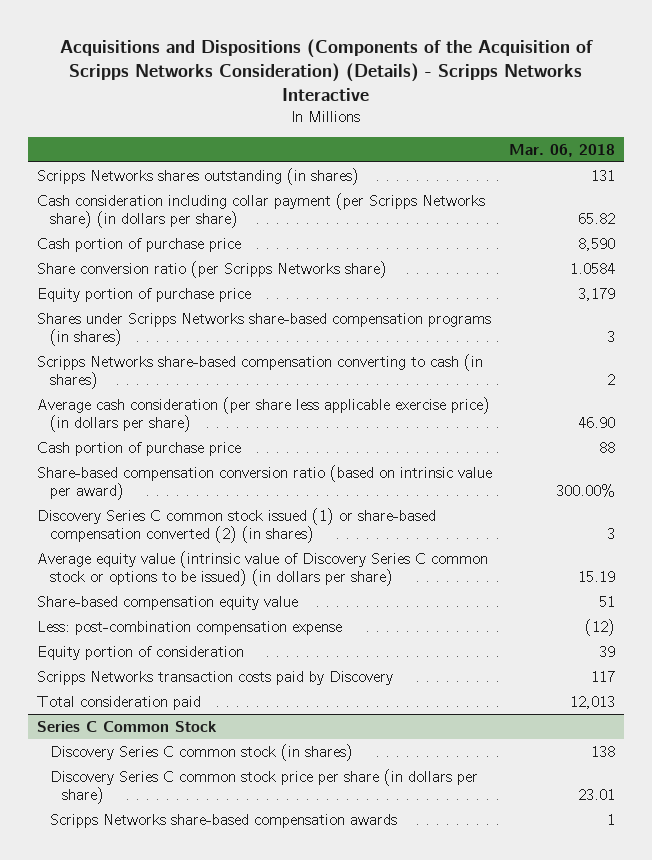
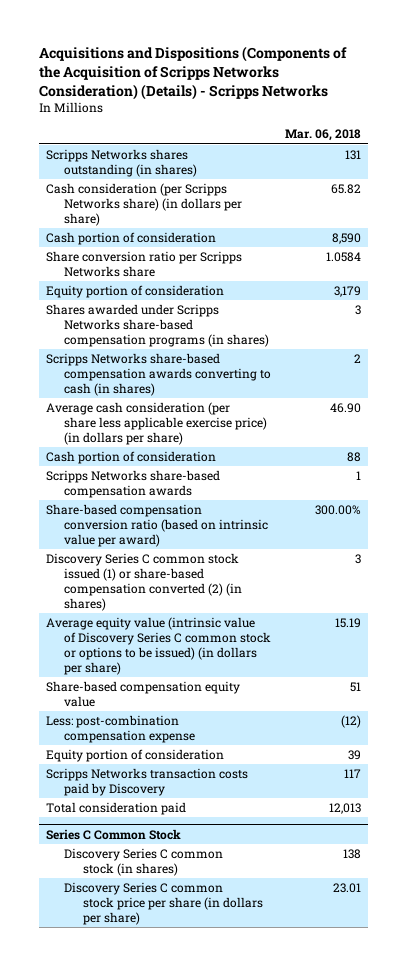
- Acquisitions and Dispositions (Components of the Acquisition of Scripps Networks Consideration) (Details) - Scripps Networks Interactive
+ Acquisitions and Dispositions (Components of the Acquisition of Scripps Networks Consideration) (Details) - Scripps Networks
- Cash consideration including collar payment (per Scripps Networks share) (in dollars per share) | 65.82
- Cash portion of purchase price | 8,590
- Share conversion ratio (per Scripps Networks share) | 1.0584
- Equity portion of purchase price | 3,179
- Shares under Scripps Networks share-based compensation programs (in shares) | 3
- Scripps Networks share-based compensation converting to cash (in shares) | 2
+ Cash consideration (per Scripps Networks share) (in dollars per share) | 65.82
+ Cash portion of consideration | 8,590
+ Share conversion ratio per Scripps Networks share | 1.0584
+ Equity portion of consideration | 3,179
+ Shares awarded under Scripps Networks share-based compensation programs (in shares) | 3
+ Scripps Networks share-based compensation awards converting to cash (in shares) | 2
- Cash portion of purchase price | 88
+ Cash portion of consideration | 88
+ Scripps Networks share-based compensation awards | 1
@ Series C Common Stock
- Scripps Networks share-based compensation awards | 1

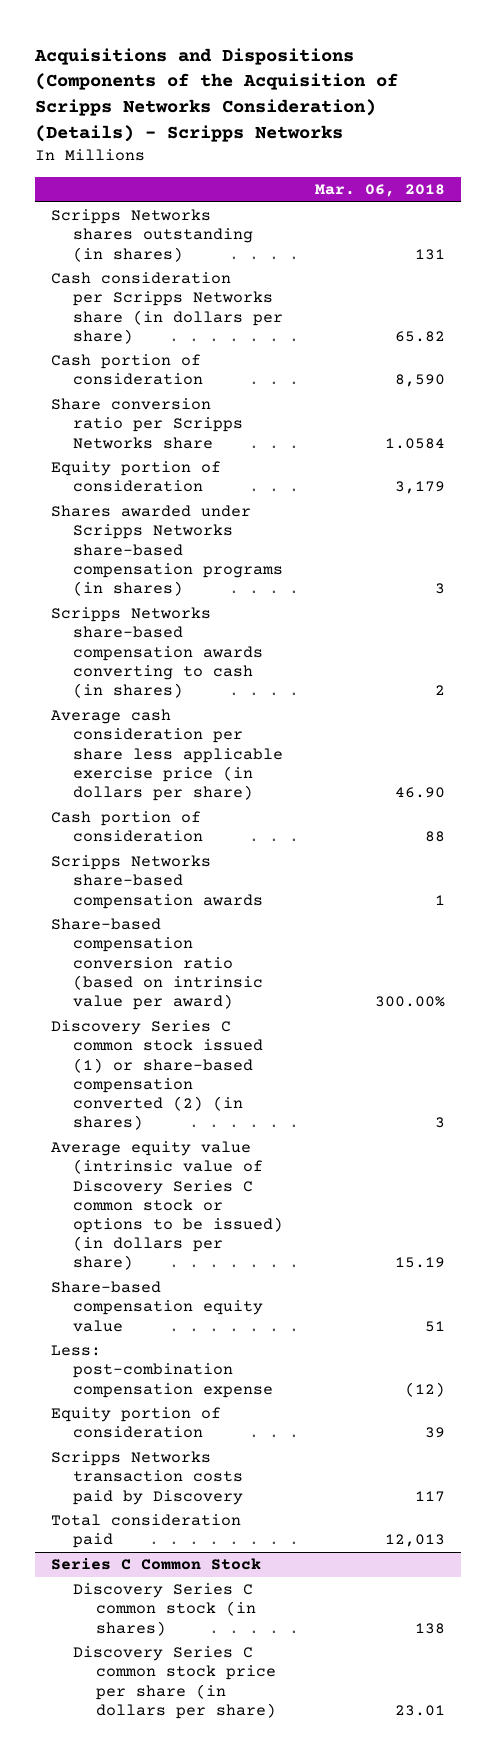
- Cash consideration (per Scripps Networks share) (in dollars per share) | 65.82
+ Cash consideration per Scripps Networks share (in dollars per share) | 65.82
- Average cash consideration (per share less applicable exercise price) (in dollars per share) | 46.90
+ Average cash consideration per share less applicable exercise price (in dollars per share) | 46.90

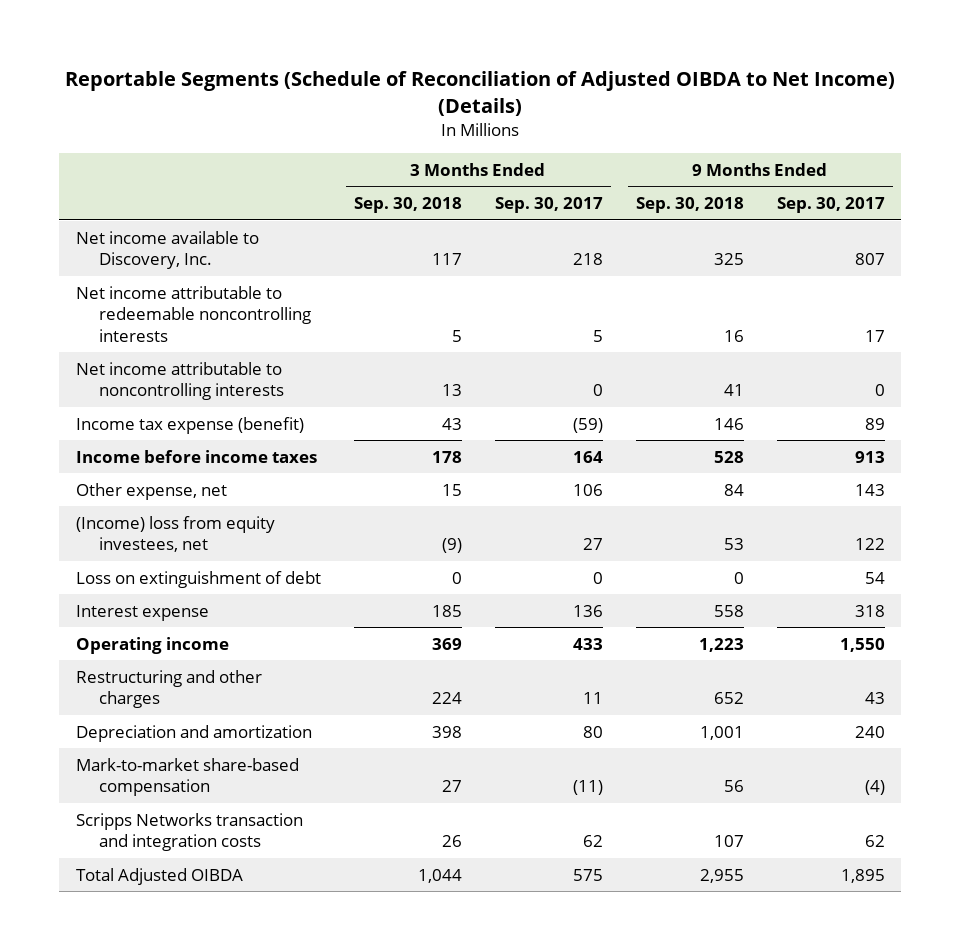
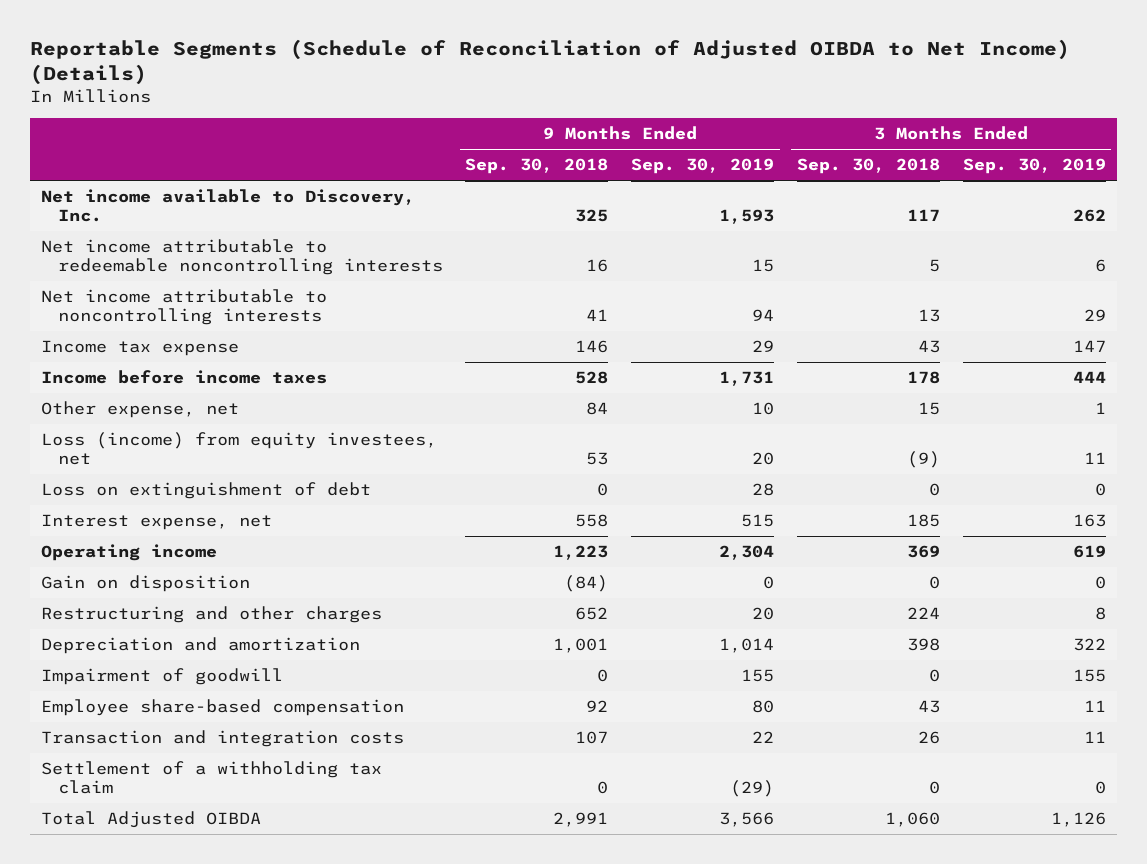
- | 3 Months Ended Sep. 30, 2018 | 3 Months Ended Sep. 30, 2017 | 9 Months Ended Sep. 30, 2018 | 9 Months Ended Sep. 30, 2017
+ | 9 Months Ended Sep. 30, 2018 | 9 Months Ended Sep. 30, 2019 | 3 Months Ended Sep. 30, 2018 | 3 Months Ended Sep. 30, 2019
- Income tax expense (benefit) | 43 | (59) | 146 | 89
+ Income tax expense | 146 | 29 | 43 | 147
- (Income) loss from equity investees, net | (9) | 27 | 53 | 122
+ Loss (income) from equity investees, net | 53 | 20 | (9) | 11
- Interest expense | 185 | 136 | 558 | 318
+ Interest expense, net | 558 | 515 | 185 | 163
+ Gain on disposition | (84) | 0 | 0 | 0
- Mark-to-market share-based compensation | 27 | (11) | 56 | (4)
- Scripps Networks transaction and integration costs | 26 | 62 | 107 | 62
- Total Adjusted OIBDA | 1,044 | 575 | 2,955 | 1,895
+ Impairment of goodwill | 0 | 155 | 0 | 155
+ Employee share-based compensation | 92 | 80 | 43 | 11
+ Transaction and integration costs | 107 | 22 | 26 | 11
+ Settlement of a withholding tax claim | 0 | (29) | 0 | 0
+ Total Adjusted OIBDA | 2,991 | 3,566 | 1,060 | 1,126

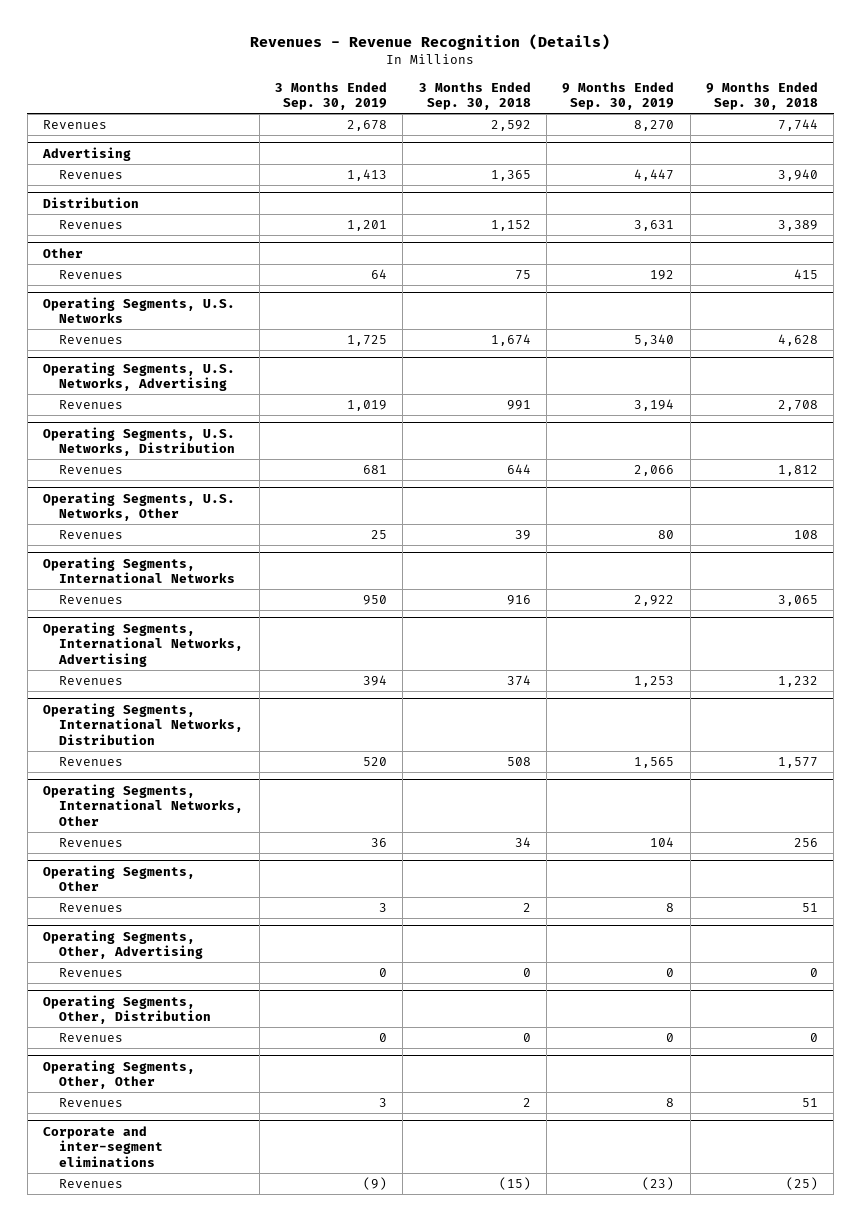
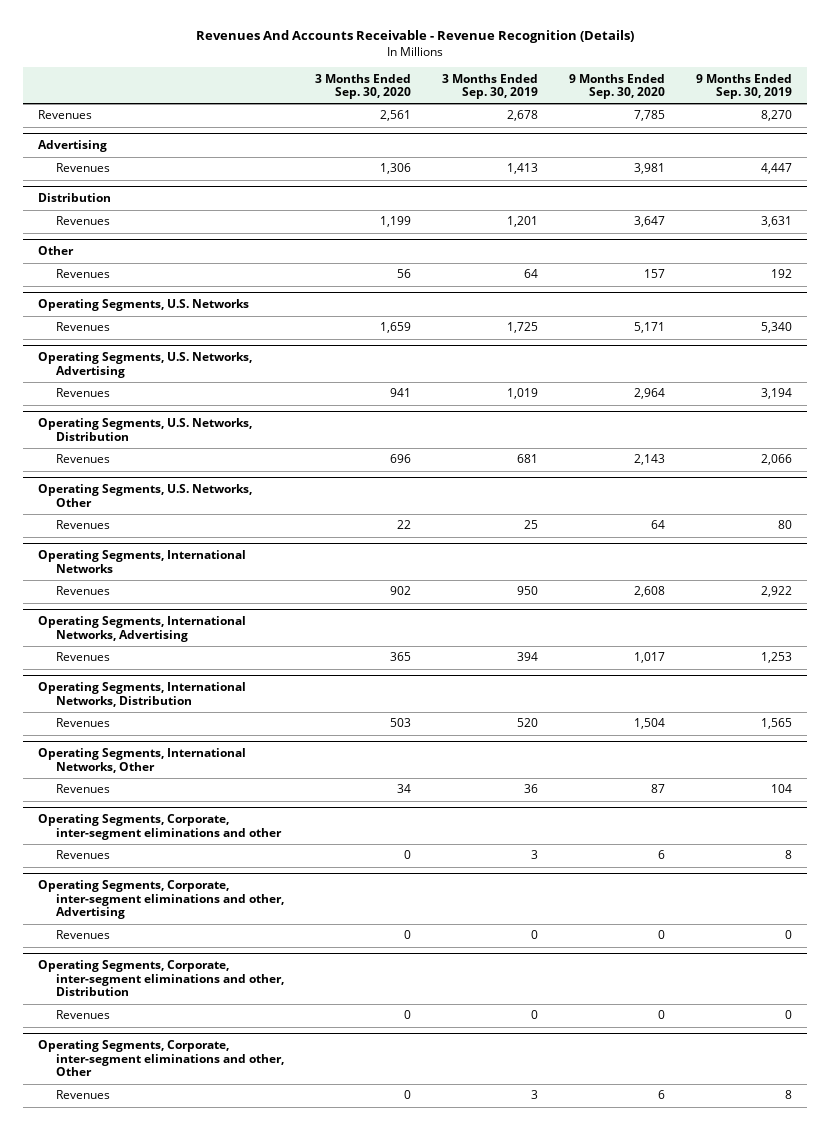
- Revenues - Revenue Recognition (Details)
+ Revenues And Accounts Receivable - Revenue Recognition (Details)
- | 3 Months Ended Sep. 30, 2019 | 3 Months Ended Sep. 30, 2018 | 9 Months Ended Sep. 30, 2019 | 9 Months Ended Sep. 30, 2018
+ | 3 Months Ended Sep. 30, 2020 | 3 Months Ended Sep. 30, 2019 | 9 Months Ended Sep. 30, 2020 | 9 Months Ended Sep. 30, 2019
- Operating Segments, Other
+ Operating Segments, Corporate, inter-segment eliminations and other
- Operating Segments, Other, Advertising
+ Operating Segments, Corporate, inter-segment eliminations and other, Advertising
- Operating Segments, Other, Distribution
+ Operating Segments, Corporate, inter-segment eliminations and other, Distribution
- Operating Segments, Other, Other
+ Operating Segments, Corporate, inter-segment eliminations and other, Other
- Corporate and inter-segment eliminations
- Revenues | (9) | (15) | (23) | (25)

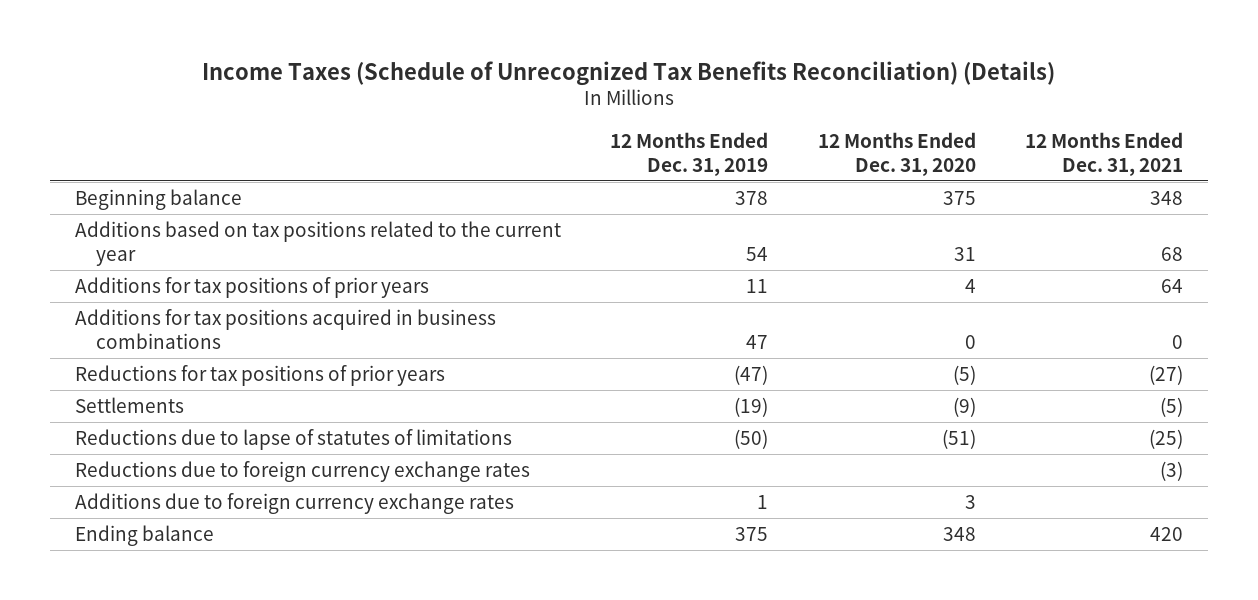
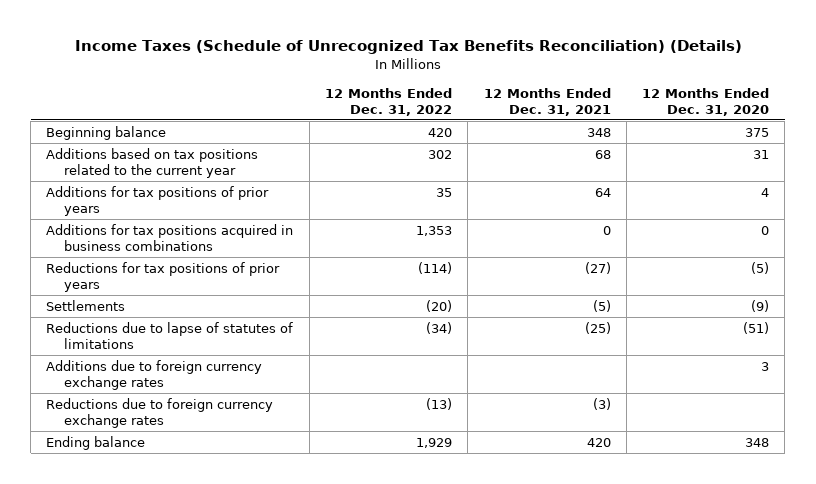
- | 12 Months Ended Dec. 31, 2019 | 12 Months Ended Dec. 31, 2020 | 12 Months Ended Dec. 31, 2021
+ | 12 Months Ended Dec. 31, 2022 | 12 Months Ended Dec. 31, 2021 | 12 Months Ended Dec. 31, 2020
moved down: Reductions due to foreign currency exchange rates | (13) | (3) |

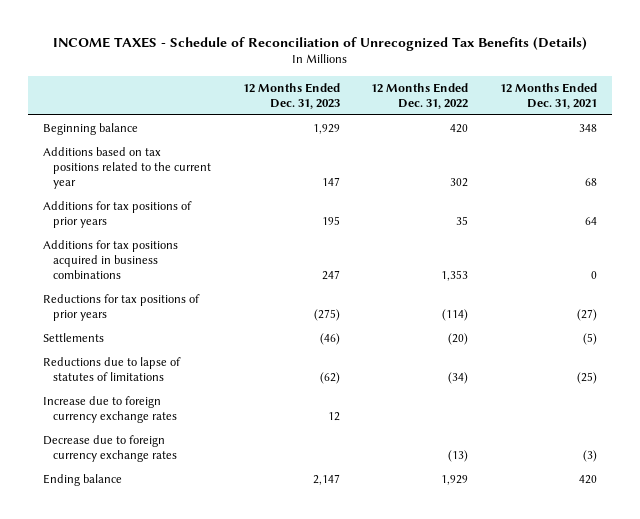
- Income Taxes (Schedule of Unrecognized Tax Benefits Reconciliation) (Details)
+ INCOME TAXES - Schedule of Reconciliation of Unrecognized Tax Benefits (Details)
- | 12 Months Ended Dec. 31, 2022 | 12 Months Ended Dec. 31, 2021 | 12 Months Ended Dec. 31, 2020
+ | 12 Months Ended Dec. 31, 2023 | 12 Months Ended Dec. 31, 2022 | 12 Months Ended Dec. 31, 2021
- Additions due to foreign currency exchange rates | | | 3
- Reductions due to foreign currency exchange rates | (13) | (3) |
+ Increase due to foreign currency exchange rates | 12 | |
+ Decrease due to foreign currency exchange rates | | (13) | (3)

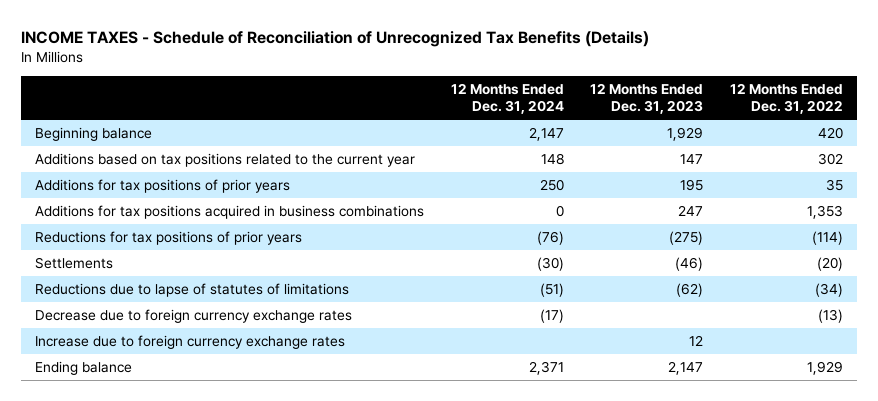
- | 12 Months Ended Dec. 31, 2023 | 12 Months Ended Dec. 31, 2022 | 12 Months Ended Dec. 31, 2021
+ | 12 Months Ended Dec. 31, 2024 | 12 Months Ended Dec. 31, 2023 | 12 Months Ended Dec. 31, 2022
moved down: Increase due to foreign currency exchange rates | | 12 |

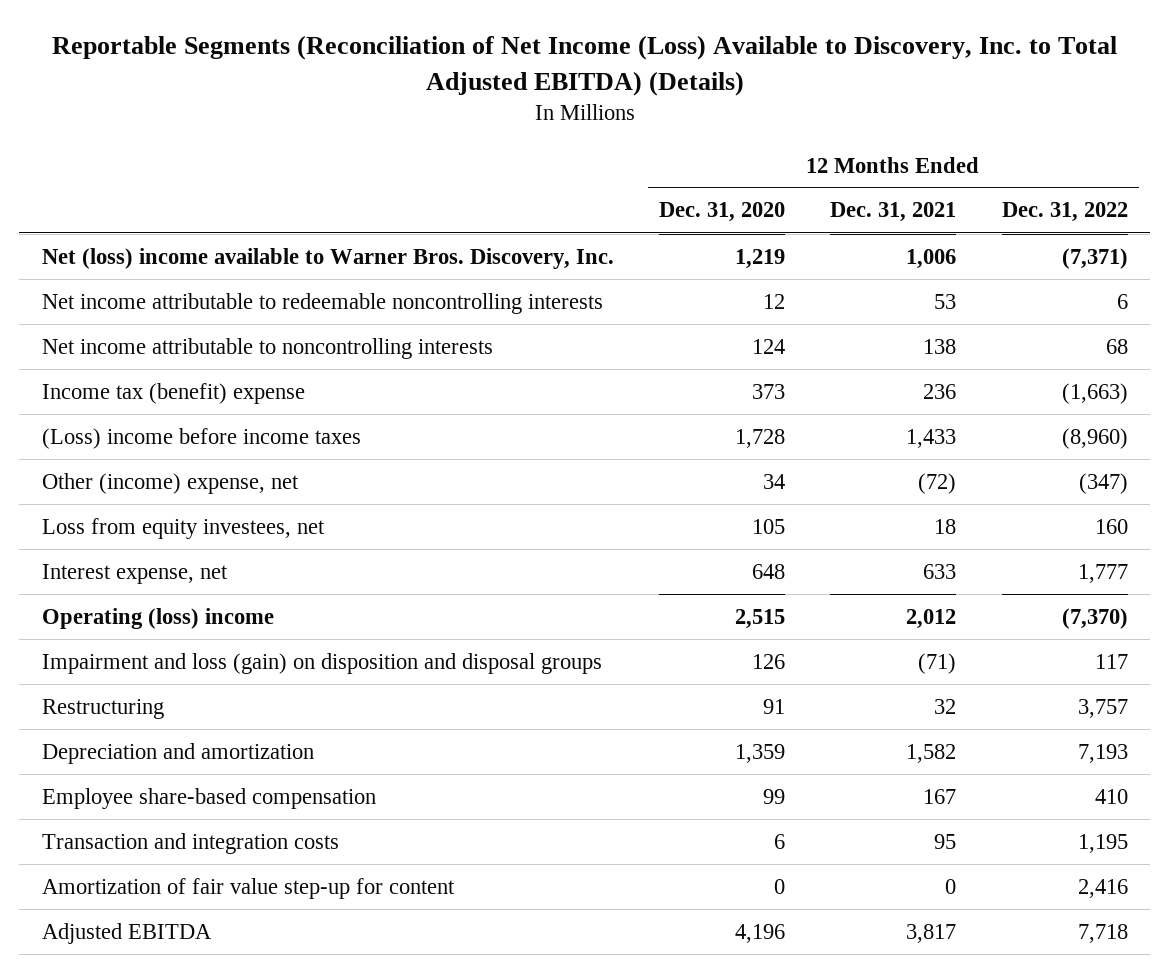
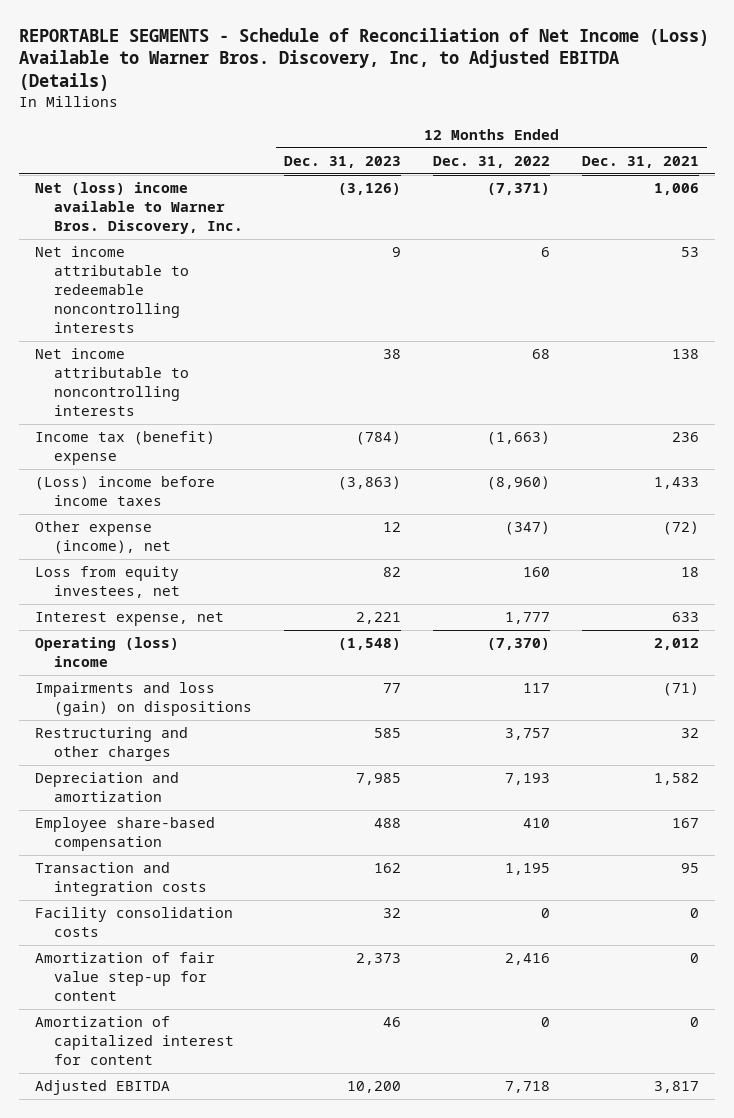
- Reportable Segments (Reconciliation of Net Income (Loss) Available to Discovery, Inc. to Total Adjusted EBITDA) (Details)
+ REPORTABLE SEGMENTS - Schedule of Reconciliation of Net Income (Loss) Available to Warner Bros. Discovery, Inc, to Adjusted EBITDA (Details)
- | 12 Months Ended Dec. 31, 2020 | 12 Months Ended Dec. 31, 2021 | 12 Months Ended Dec. 31, 2022
+ | 12 Months Ended Dec. 31, 2023 | 12 Months Ended Dec. 31, 2022 | 12 Months Ended Dec. 31, 2021
- Other (income) expense, net | 34 | (72) | (347)
+ Other expense (income), net | 12 | (347) | (72)
- Impairment and loss (gain) on disposition and disposal groups | 126 | (71) | 117
- Restructuring | 91 | 32 | 3,757
+ Impairments and loss (gain) on dispositions | 77 | 117 | (71)
+ Restructuring and other charges | 585 | 3,757 | 32
+ Facility consolidation costs | 32 | 0 | 0
+ Amortization of capitalized interest for content | 46 | 0 | 0

